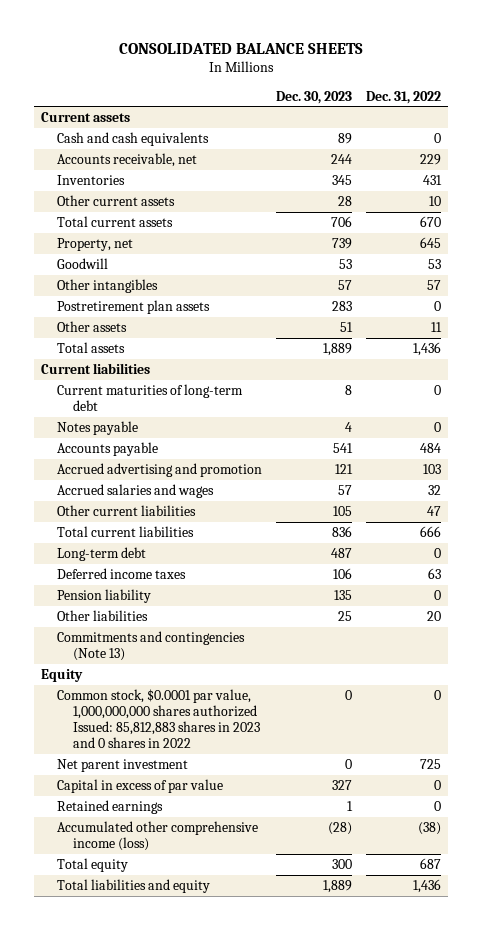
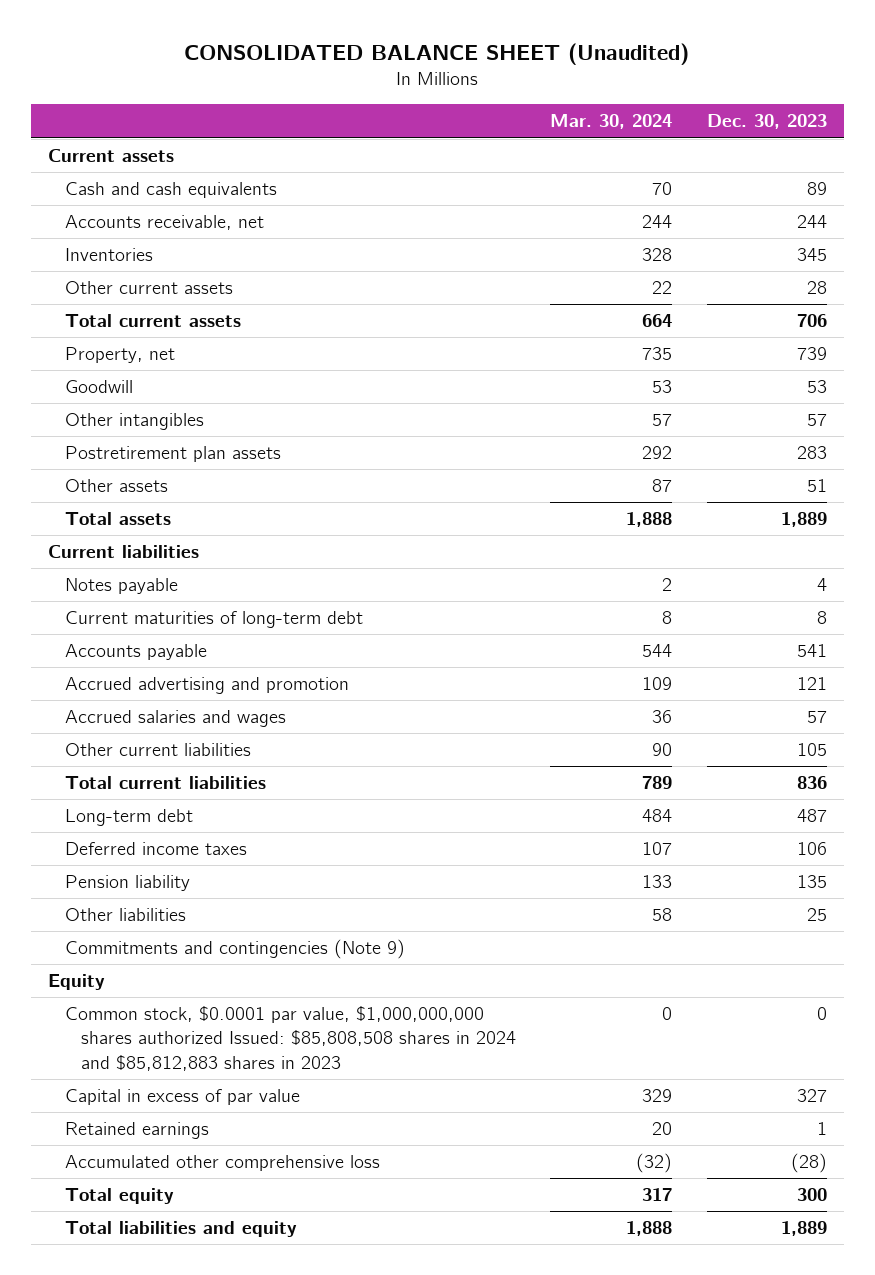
- CONSOLIDATED BALANCE SHEETS
+ CONSOLIDATED BALANCE SHEET (Unaudited)
- | Dec. 30, 2023 | Dec. 31, 2022
+ | Mar. 30, 2024 | Dec. 30, 2023
moved down: Current maturities of long-term debt | 8 | 8
- Commitments and contingencies (Note 13)
+ Commitments and contingencies (Note 9)
- Common stock, $0.0001 par value, 1,000,000,000 shares authorized Issued: 85,812,883 shares in 2023 and 0 shares in 2022 | 0 | 0
- Net parent investment | 0 | 725
+ Common stock, $0.0001 par value, $1,000,000,000 shares authorized Issued: $85,808,508 shares in 2024 and $85,812,883 shares in 2023 | 0 | 0
- Accumulated other comprehensive income (loss) | (28) | (38)
+ Accumulated other comprehensive loss | (32) | (28)

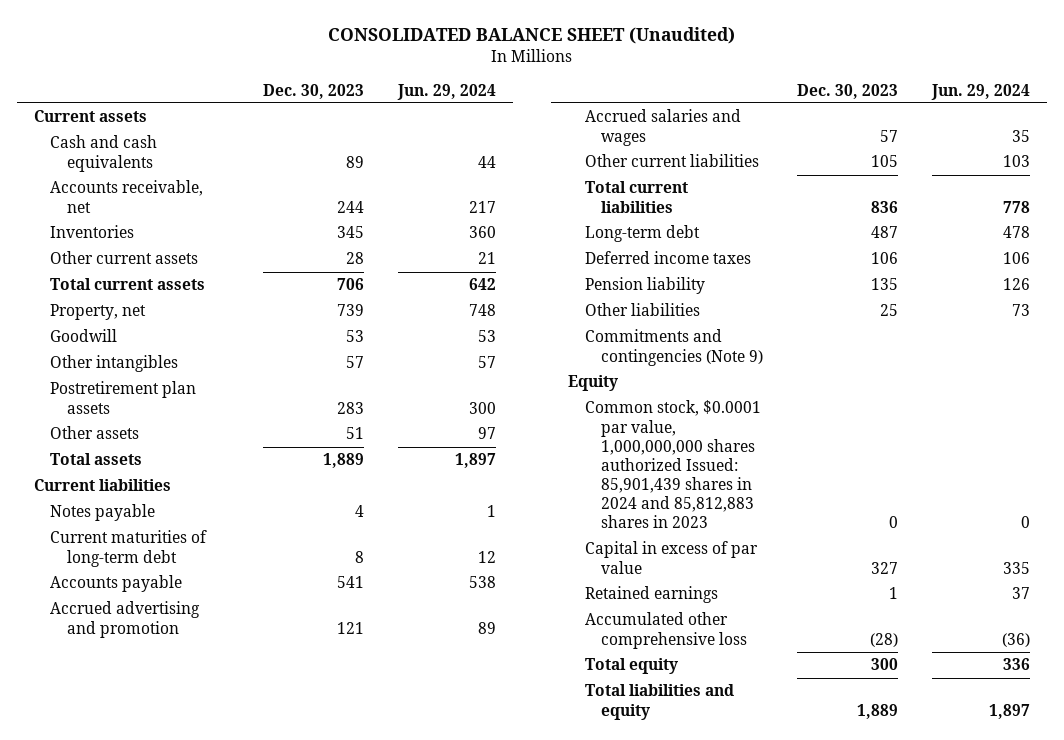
- | Mar. 30, 2024 | Dec. 30, 2023
+ | Dec. 30, 2023 | Jun. 29, 2024
- Common stock, $0.0001 par value, $1,000,000,000 shares authorized Issued: $85,808,508 shares in 2024 and $85,812,883 shares in 2023 | 0 | 0
+ Common stock, $0.0001 par value, 1,000,000,000 shares authorized Issued: 85,901,439 shares in 2024 and 85,812,883 shares in 2023 | 0 | 0

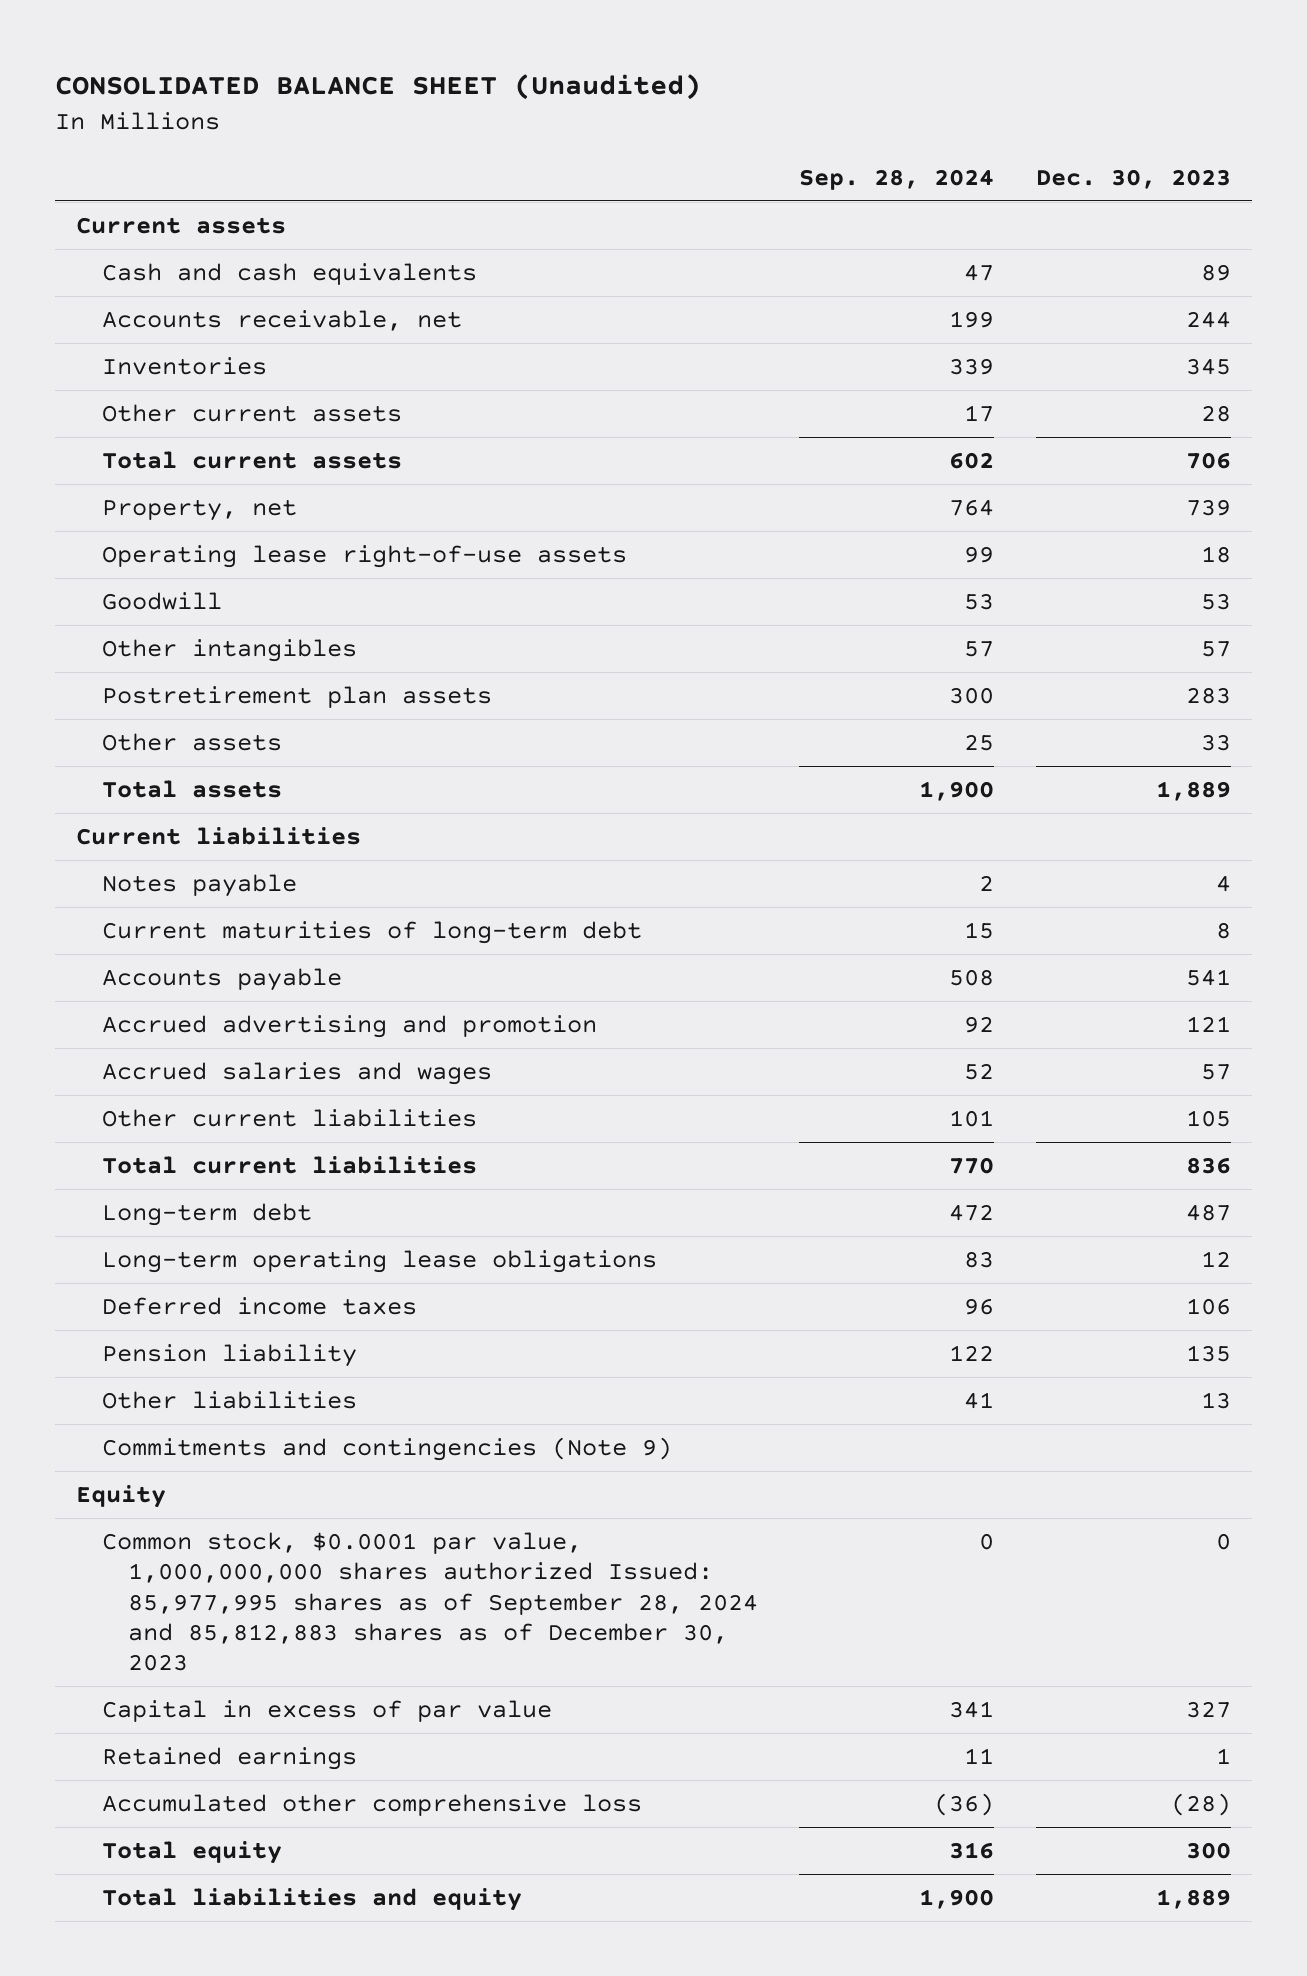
- | Dec. 30, 2023 | Jun. 29, 2024
+ | Sep. 28, 2024 | Dec. 30, 2023
+ Operating lease right-of-use assets | 99 | 18
- Other assets | 51 | 97
+ Other assets | 25 | 33
+ Long-term operating lease obligations | 83 | 12
- Other liabilities | 25 | 73
+ Other liabilities | 41 | 13
- Common stock, $0.0001 par value, 1,000,000,000 shares authorized Issued: 85,901,439 shares in 2024 and 85,812,883 shares in 2023 | 0 | 0
+ Common stock, $0.0001 par value, 1,000,000,000 shares authorized Issued: 85,977,995 shares as of September 28, 2024 and 85,812,883 shares as of December 30, 2023 | 0 | 0

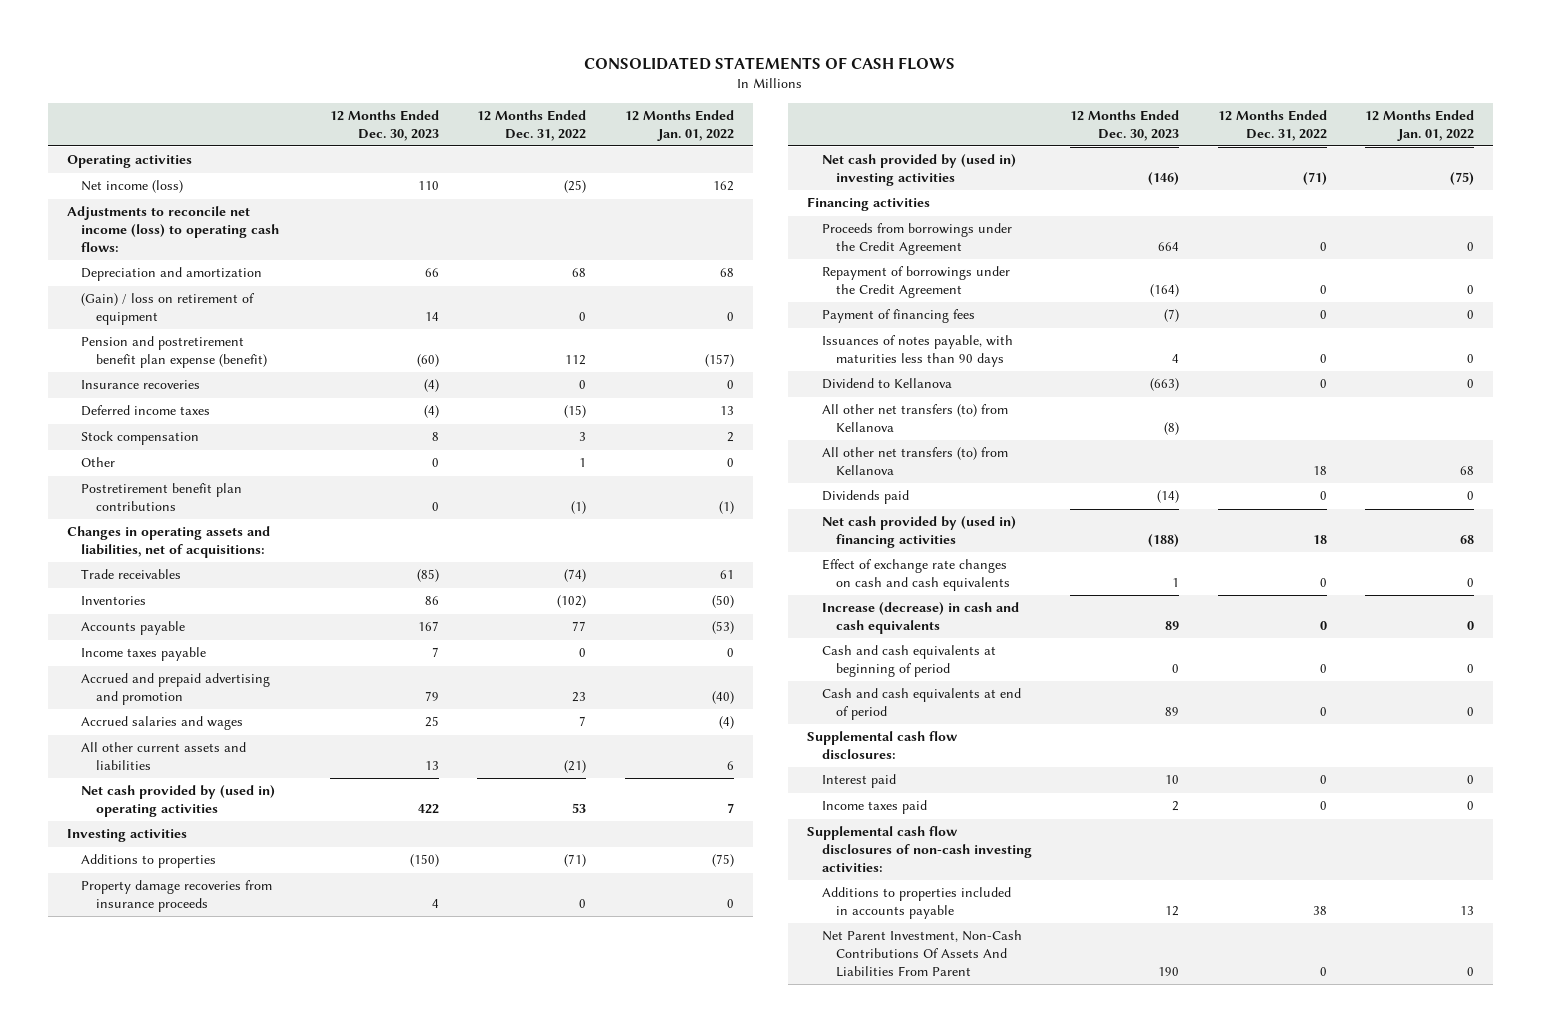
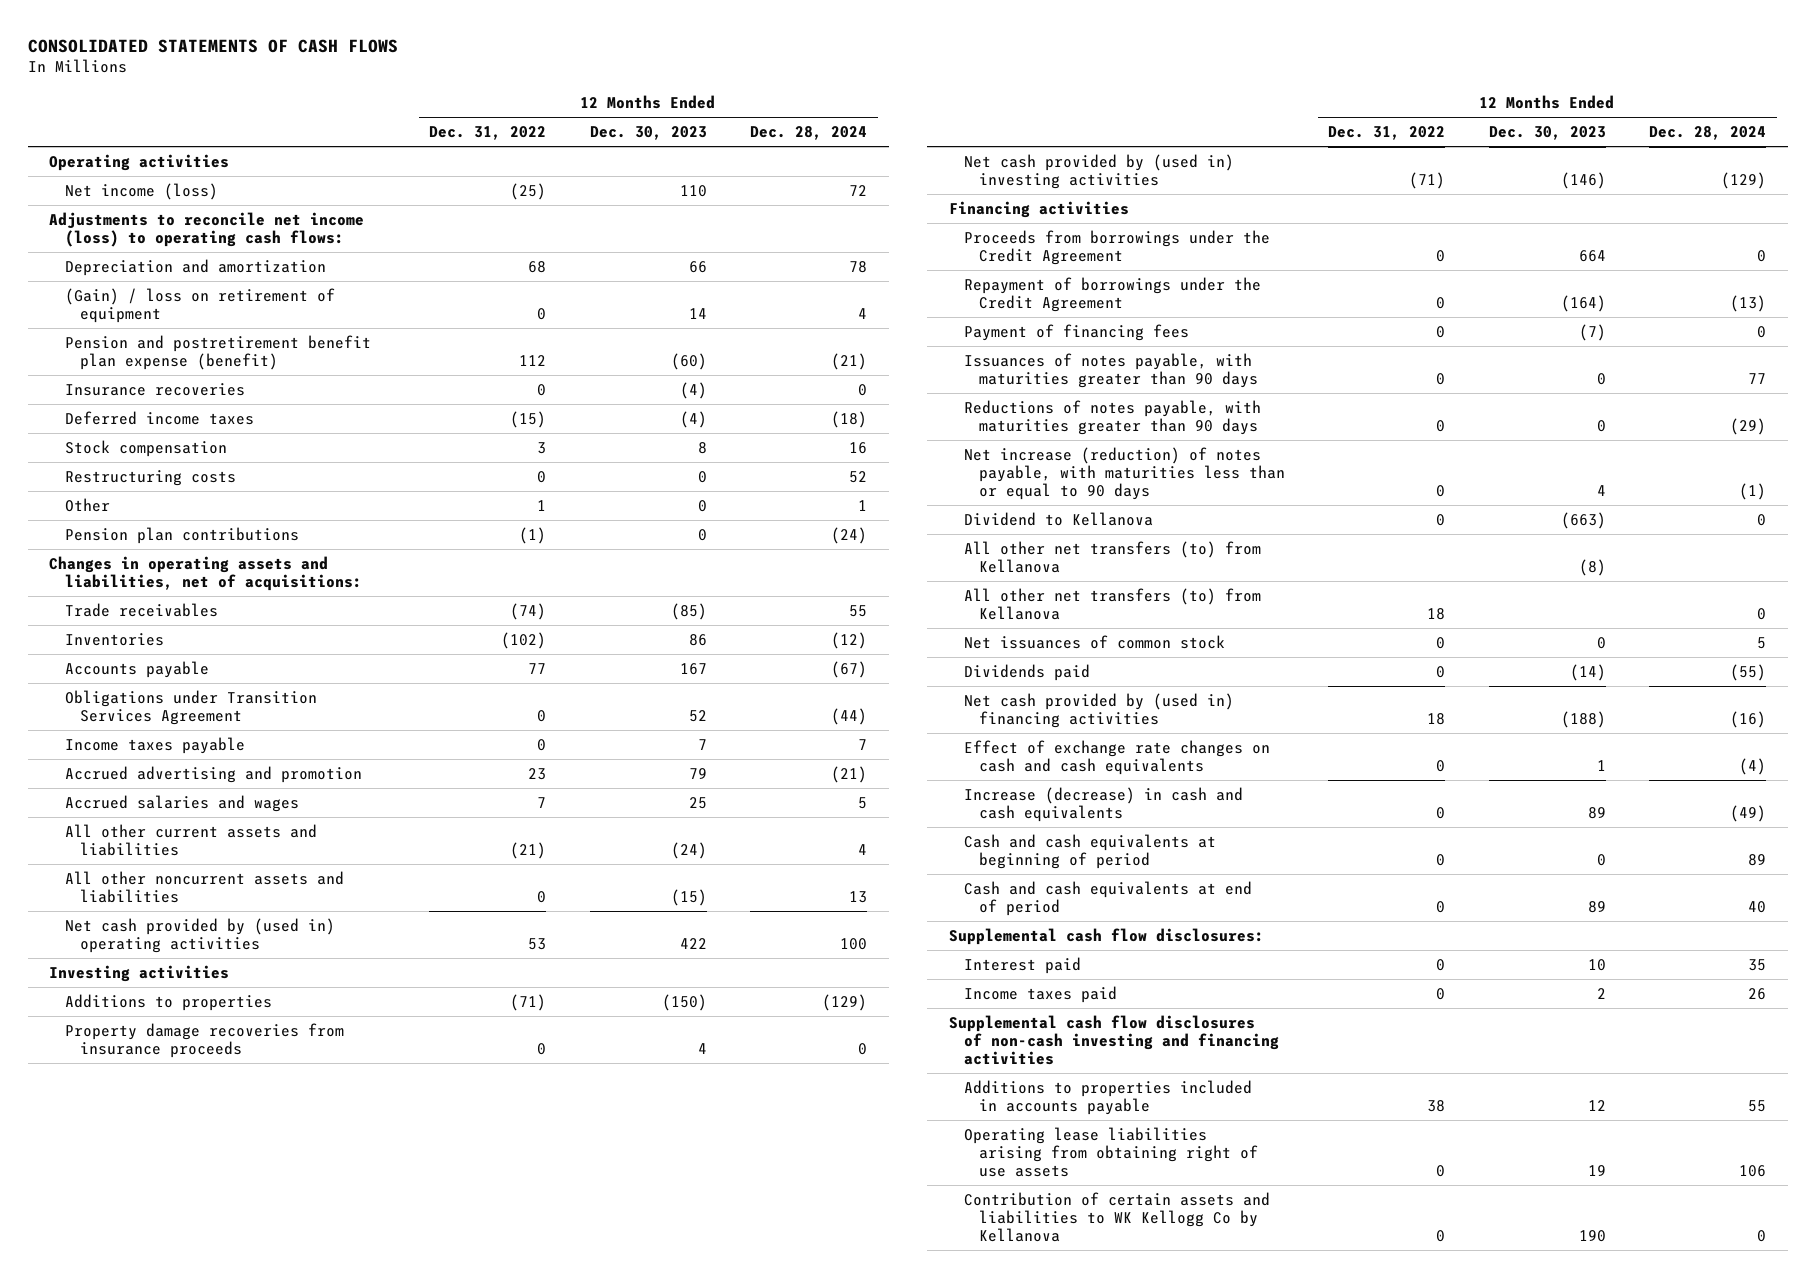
- | 12 Months Ended Dec. 30, 2023 | 12 Months Ended Dec. 31, 2022 | 12 Months Ended Jan. 01, 2022
+ | 12 Months Ended Dec. 31, 2022 | 12 Months Ended Dec. 30, 2023 | 12 Months Ended Dec. 28, 2024
+ Restructuring costs | 0 | 0 | 52
- Postretirement benefit plan contributions | 0 | (1) | (1)
+ Pension plan contributions | (1) | 0 | (24)
+ Obligations under Transition Services Agreement | 0 | 52 | (44)
- Accrued and prepaid advertising and promotion | 79 | 23 | (40)
+ Accrued advertising and promotion | 23 | 79 | (21)
- All other current assets and liabilities | 13 | (21) | 6
+ All other current assets and liabilities | (21) | (24) | 4
+ All other noncurrent assets and liabilities | 0 | (15) | 13
- Issuances of notes payable, with maturities less than 90 days | 4 | 0 | 0
+ Issuances of notes payable, with maturities greater than 90 days | 0 | 0 | 77
+ Reductions of notes payable, with maturities greater than 90 days | 0 | 0 | (29)
+ Net increase (reduction) of notes payable, with maturities less than or equal to 90 days | 0 | 4 | (1)
+ Net issuances of common stock | 0 | 0 | 5
- Supplemental cash flow disclosures of non-cash investing activities:
+ Supplemental cash flow disclosures of non-cash investing and financing activities
- Net Parent Investment, Non-Cash Contributions Of Assets And Liabilities From Parent | 190 | 0 | 0
+ Operating lease liabilities arising from obtaining right of use assets | 0 | 19 | 106
+ Contribution of certain assets and liabilities to WK Kellogg Co by Kellanova | 0 | 190 | 0

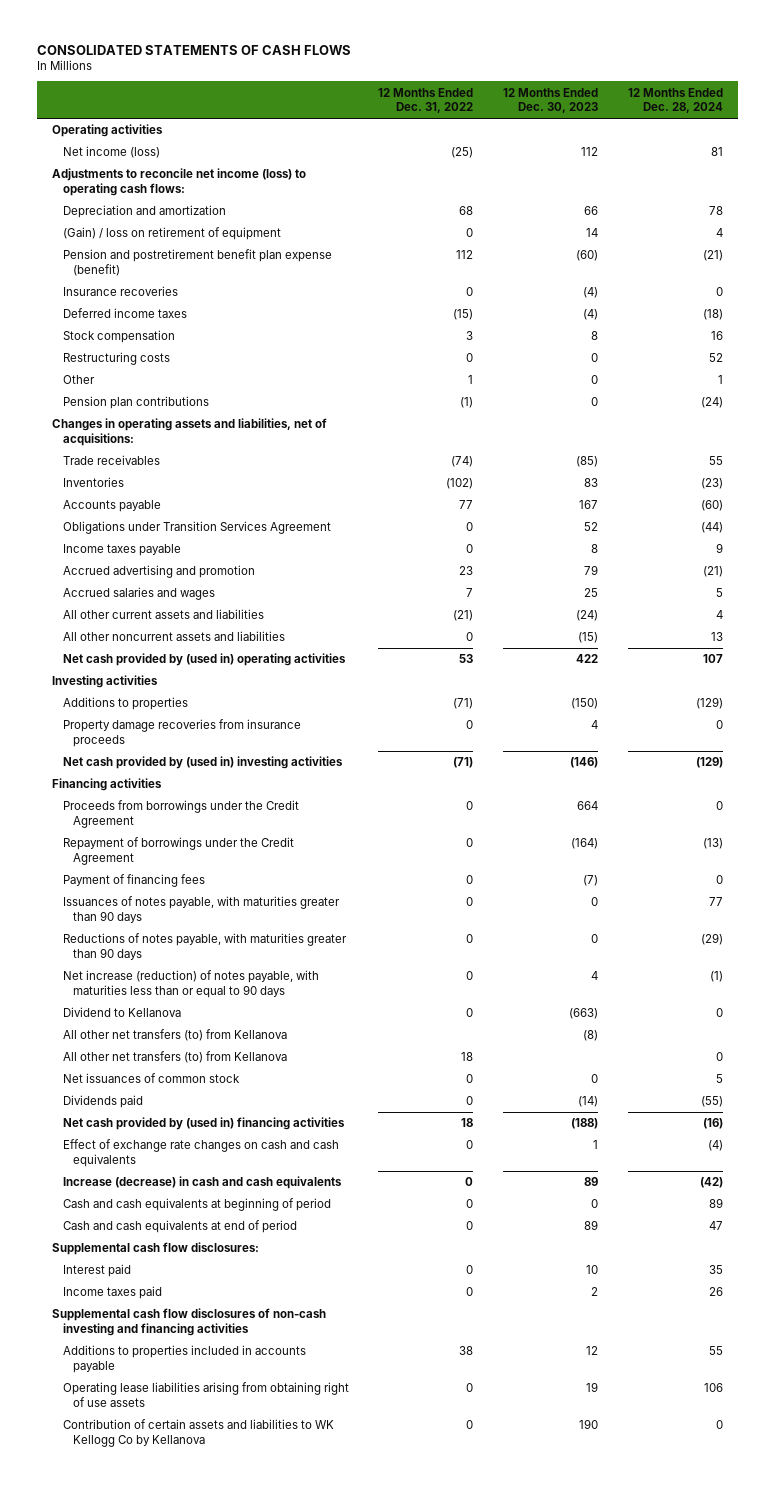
- Net income (loss) | (25) | 110 | 72
+ Net income (loss) | (25) | 112 | 81
- Inventories | (102) | 86 | (12)
- Accounts payable | 77 | 167 | (67)
+ Inventories | (102) | 83 | (23)
+ Accounts payable | 77 | 167 | (60)
- Income taxes payable | 0 | 7 | 7
+ Income taxes payable | 0 | 8 | 9
- Net cash provided by (used in) operating activities | 53 | 422 | 100
+ Net cash provided by (used in) operating activities | 53 | 422 | 107
- Increase (decrease) in cash and cash equivalents | 0 | 89 | (49)
+ Increase (decrease) in cash and cash equivalents | 0 | 89 | (42)
- Cash and cash equivalents at end of period | 0 | 89 | 40
+ Cash and cash equivalents at end of period | 0 | 89 | 47

